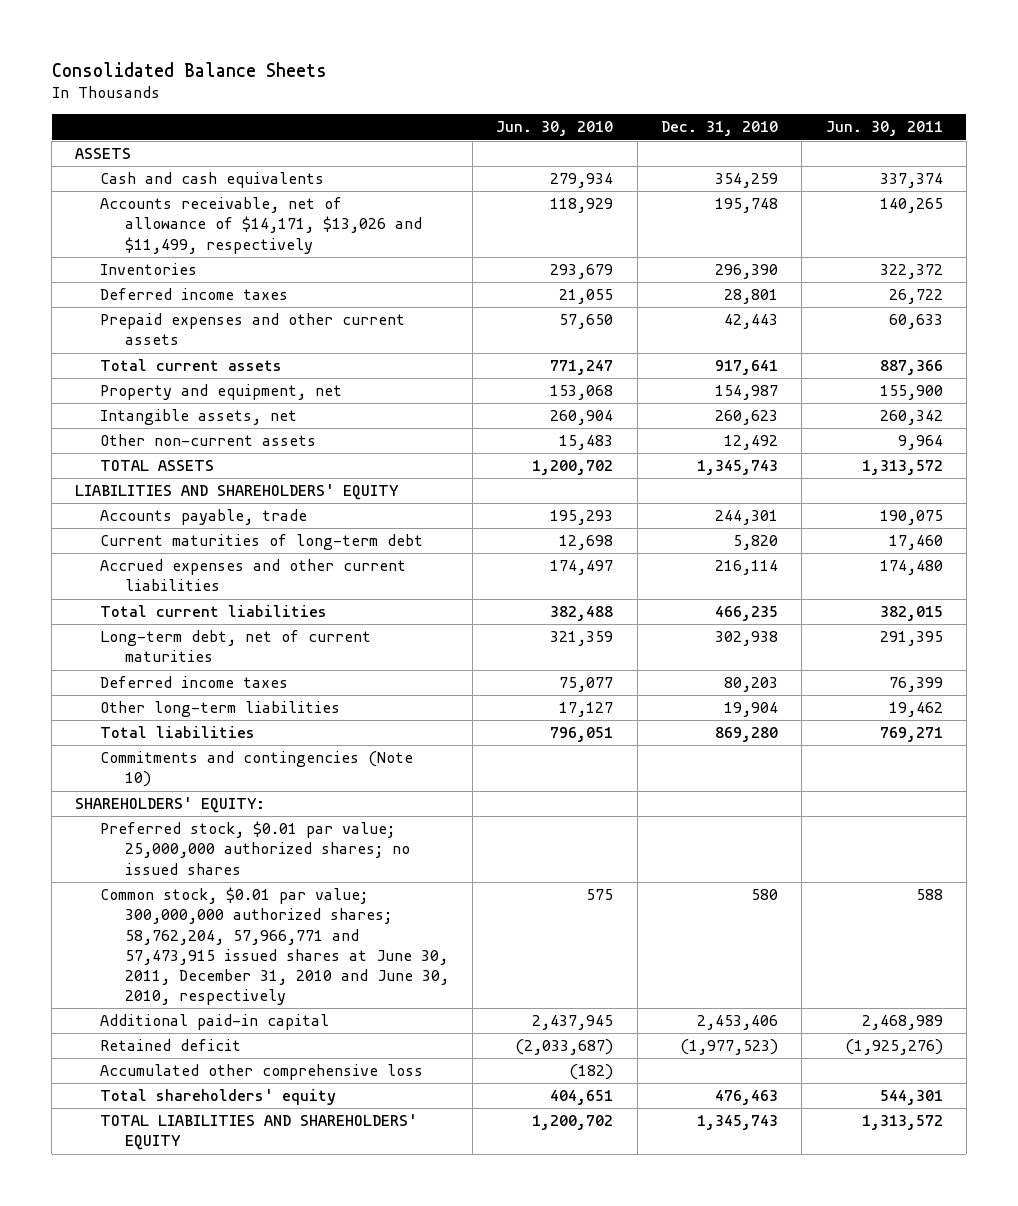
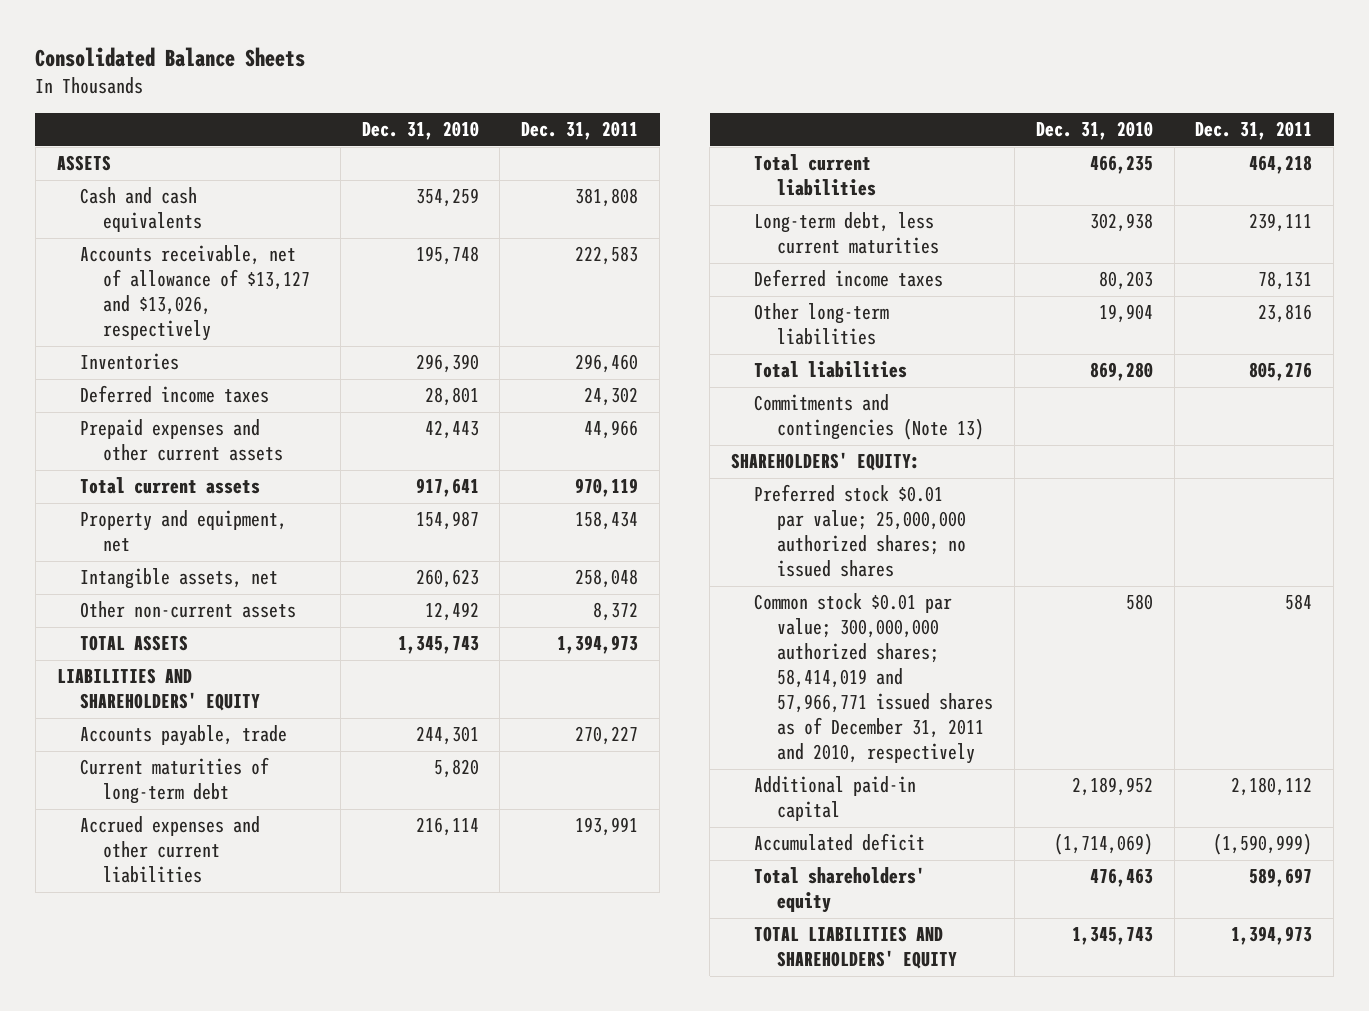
- | Jun. 30, 2010 | Dec. 31, 2010 | Jun. 30, 2011
+ | Dec. 31, 2010 | Dec. 31, 2011
- Accounts receivable, net of allowance of $14,171, $13,026 and $11,499, respectively | 118,929 | 195,748 | 140,265
+ Accounts receivable, net of allowance of $13,127 and $13,026, respectively | 195,748 | 222,583
- Long-term debt, net of current maturities | 321,359 | 302,938 | 291,395
+ Long-term debt, less current maturities | 302,938 | 239,111
- Commitments and contingencies (Note 10)
+ Commitments and contingencies (Note 13)
- Preferred stock, $0.01 par value; 25,000,000 authorized shares; no issued shares
- Common stock, $0.01 par value; 300,000,000 authorized shares; 58,762,204, 57,966,771 and 57,473,915 issued shares at June 30, 2011, December 31, 2010 and June 30, 2010, respectively | 575 | 580 | 588
- Additional paid-in capital | 2,437,945 | 2,453,406 | 2,468,989
- Retained deficit | (2,033,687) | (1,977,523) | (1,925,276)
- Accumulated other comprehensive loss | (182) | |
+ Preferred stock $0.01 par value; 25,000,000 authorized shares; no issued shares
+ Common stock $0.01 par value; 300,000,000 authorized shares; 58,414,019 and 57,966,771 issued shares as of December 31, 2011 and 2010, respectively | 580 | 584
+ Additional paid-in capital | 2,189,952 | 2,180,112
+ Accumulated deficit | (1,714,069) | (1,590,999)

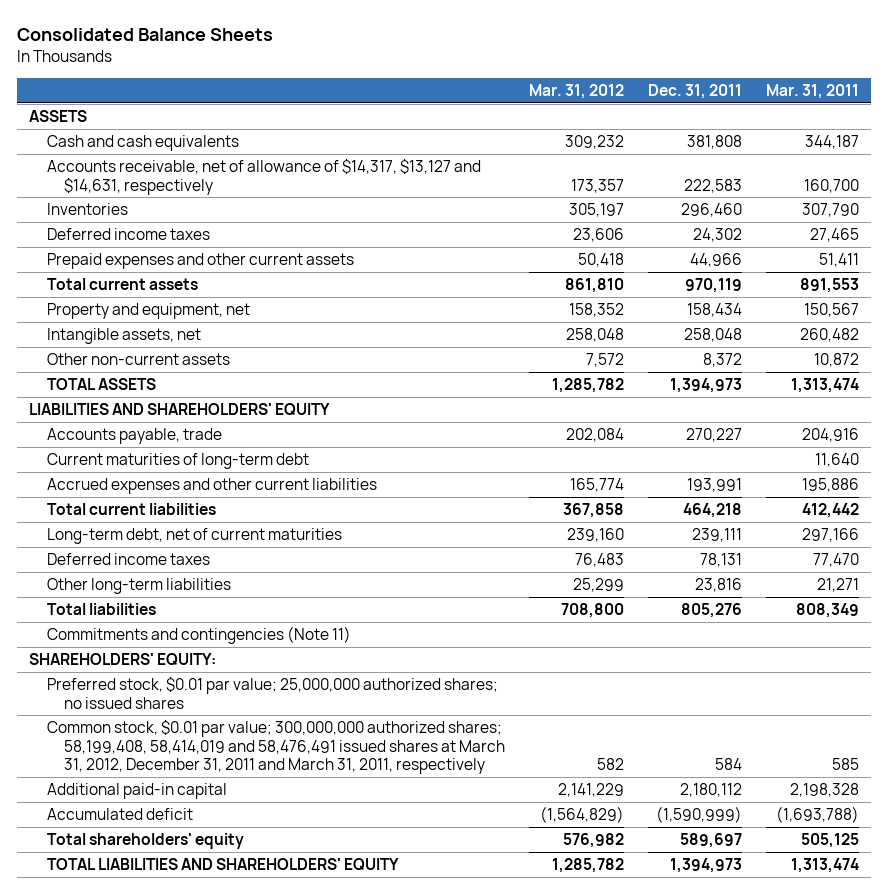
- | Dec. 31, 2010 | Dec. 31, 2011
+ | Mar. 31, 2012 | Dec. 31, 2011 | Mar. 31, 2011
- Accounts receivable, net of allowance of $13,127 and $13,026, respectively | 195,748 | 222,583
+ Accounts receivable, net of allowance of $14,317, $13,127 and $14,631, respectively | 173,357 | 222,583 | 160,700
- Long-term debt, less current maturities | 302,938 | 239,111
+ Long-term debt, net of current maturities | 239,160 | 239,111 | 297,166
- Commitments and contingencies (Note 13)
+ Commitments and contingencies (Note 11)
- Preferred stock $0.01 par value; 25,000,000 authorized shares; no issued shares
- Common stock $0.01 par value; 300,000,000 authorized shares; 58,414,019 and 57,966,771 issued shares as of December 31, 2011 and 2010, respectively | 580 | 584
+ Preferred stock, $0.01 par value; 25,000,000 authorized shares; no issued shares
+ Common stock, $0.01 par value; 300,000,000 authorized shares; 58,199,408, 58,414,019 and 58,476,491 issued shares at March 31, 2012, December 31, 2011 and March 31, 2011, respectively | 582 | 584 | 585

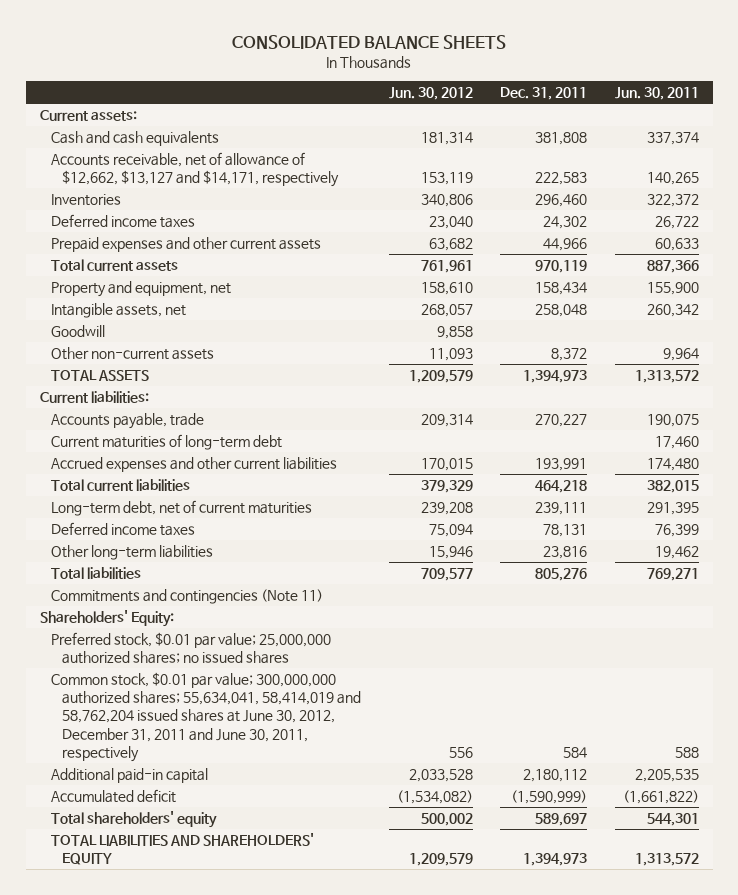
- Consolidated Balance Sheets
+ CONSOLIDATED BALANCE SHEETS
- | Mar. 31, 2012 | Dec. 31, 2011 | Mar. 31, 2011
+ | Jun. 30, 2012 | Dec. 31, 2011 | Jun. 30, 2011
- ASSETS
+ Current assets:
- Accounts receivable, net of allowance of $14,317, $13,127 and $14,631, respectively | 173,357 | 222,583 | 160,700
+ Accounts receivable, net of allowance of $12,662, $13,127 and $14,171, respectively | 153,119 | 222,583 | 140,265
+ Goodwill | 9,858 | |
- LIABILITIES AND SHAREHOLDERS' EQUITY
+ Current liabilities:
- SHAREHOLDERS' EQUITY:
+ Shareholders' Equity:
- Common stock, $0.01 par value; 300,000,000 authorized shares; 58,199,408, 58,414,019 and 58,476,491 issued shares at March 31, 2012, December 31, 2011 and March 31, 2011, respectively | 582 | 584 | 585
+ Common stock, $0.01 par value; 300,000,000 authorized shares; 55,634,041, 58,414,019 and 58,762,204 issued shares at June 30, 2012, December 31, 2011 and June 30, 2011, respectively | 556 | 584 | 588

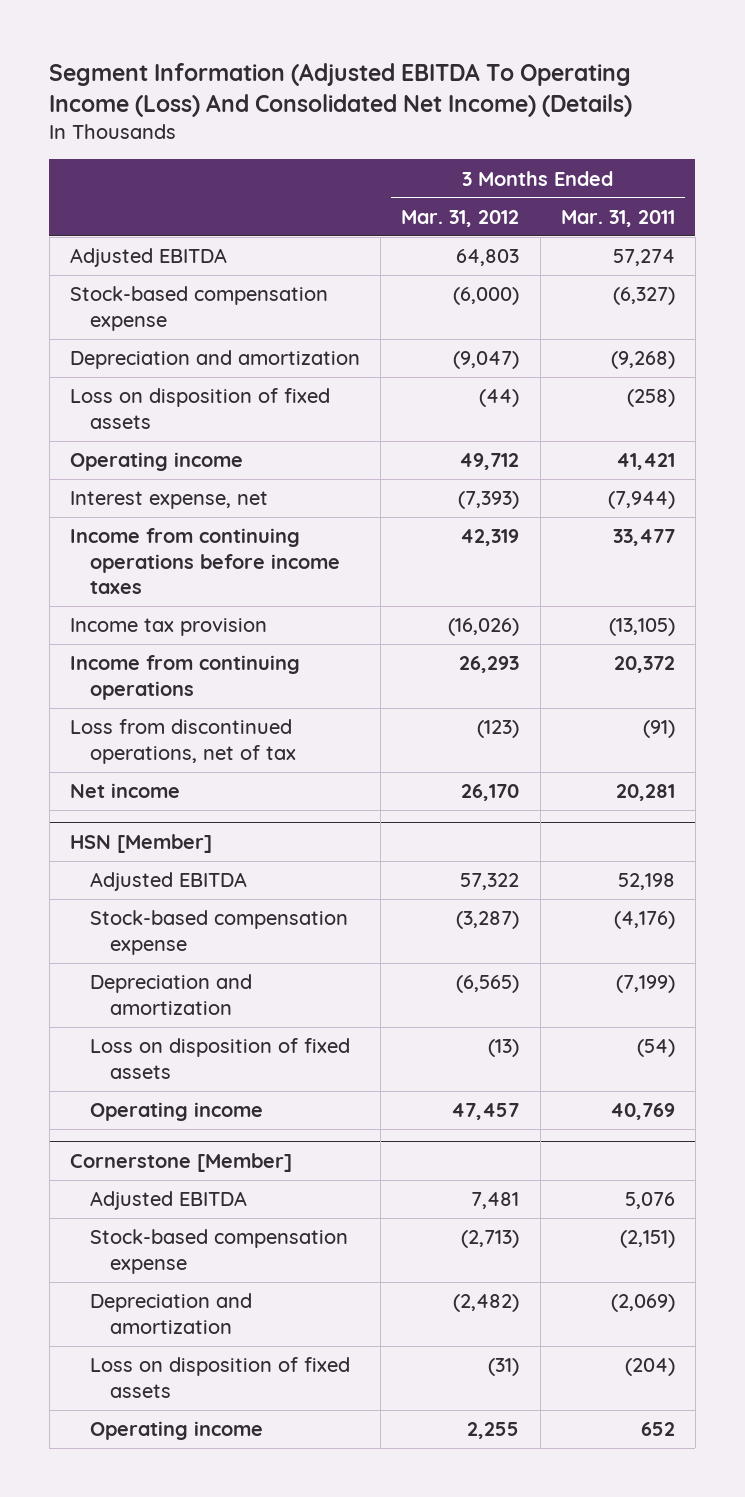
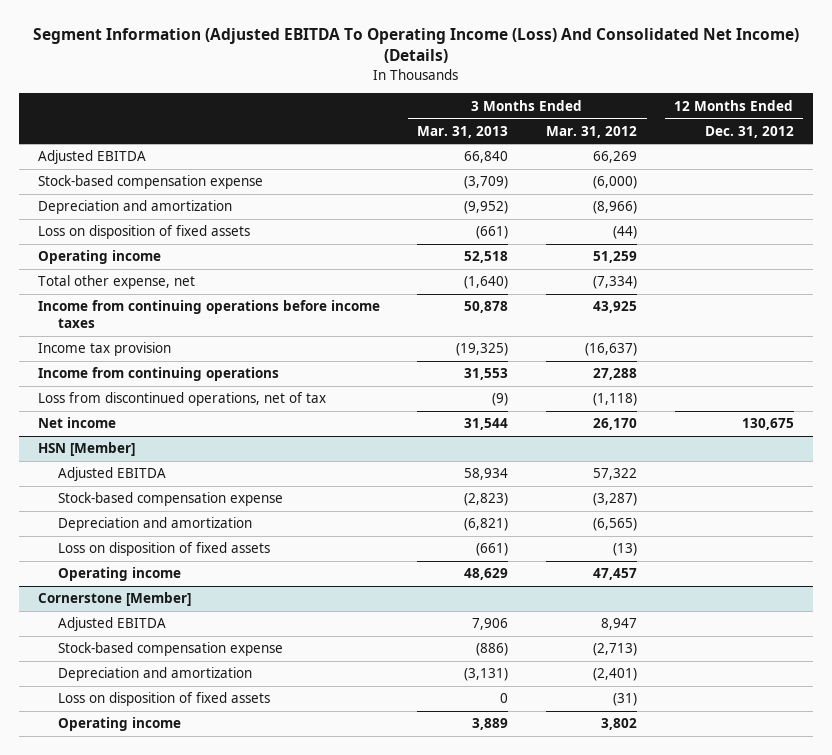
- | 3 Months Ended Mar. 31, 2012 | 3 Months Ended Mar. 31, 2011
+ | 3 Months Ended Mar. 31, 2013 | 3 Months Ended Mar. 31, 2012 | 12 Months Ended Dec. 31, 2012
- Adjusted EBITDA | 64,803 | 57,274
+ Adjusted EBITDA | 66,840 | 66,269 |
- Depreciation and amortization | (9,047) | (9,268)
+ Depreciation and amortization | (9,952) | (8,966) |
- Operating income | 49,712 | 41,421
- Interest expense, net | (7,393) | (7,944)
- Income from continuing operations before income taxes | 42,319 | 33,477
- Income tax provision | (16,026) | (13,105)
- Income from continuing operations | 26,293 | 20,372
- Loss from discontinued operations, net of tax | (123) | (91)
+ Operating income | 52,518 | 51,259 |
+ Total other expense, net | (1,640) | (7,334) |
+ Income from continuing operations before income taxes | 50,878 | 43,925 |
+ Income tax provision | (19,325) | (16,637) |
+ Income from continuing operations | 31,553 | 27,288 |
+ Loss from discontinued operations, net of tax | (9) | (1,118) |
@ Cornerstone [Member]
- Adjusted EBITDA | 7,481 | 5,076
+ Adjusted EBITDA | 7,906 | 8,947 |
- Depreciation and amortization | (2,482) | (2,069)
+ Depreciation and amortization | (3,131) | (2,401) |
- Operating income | 2,255 | 652
+ Operating income | 3,889 | 3,802 |

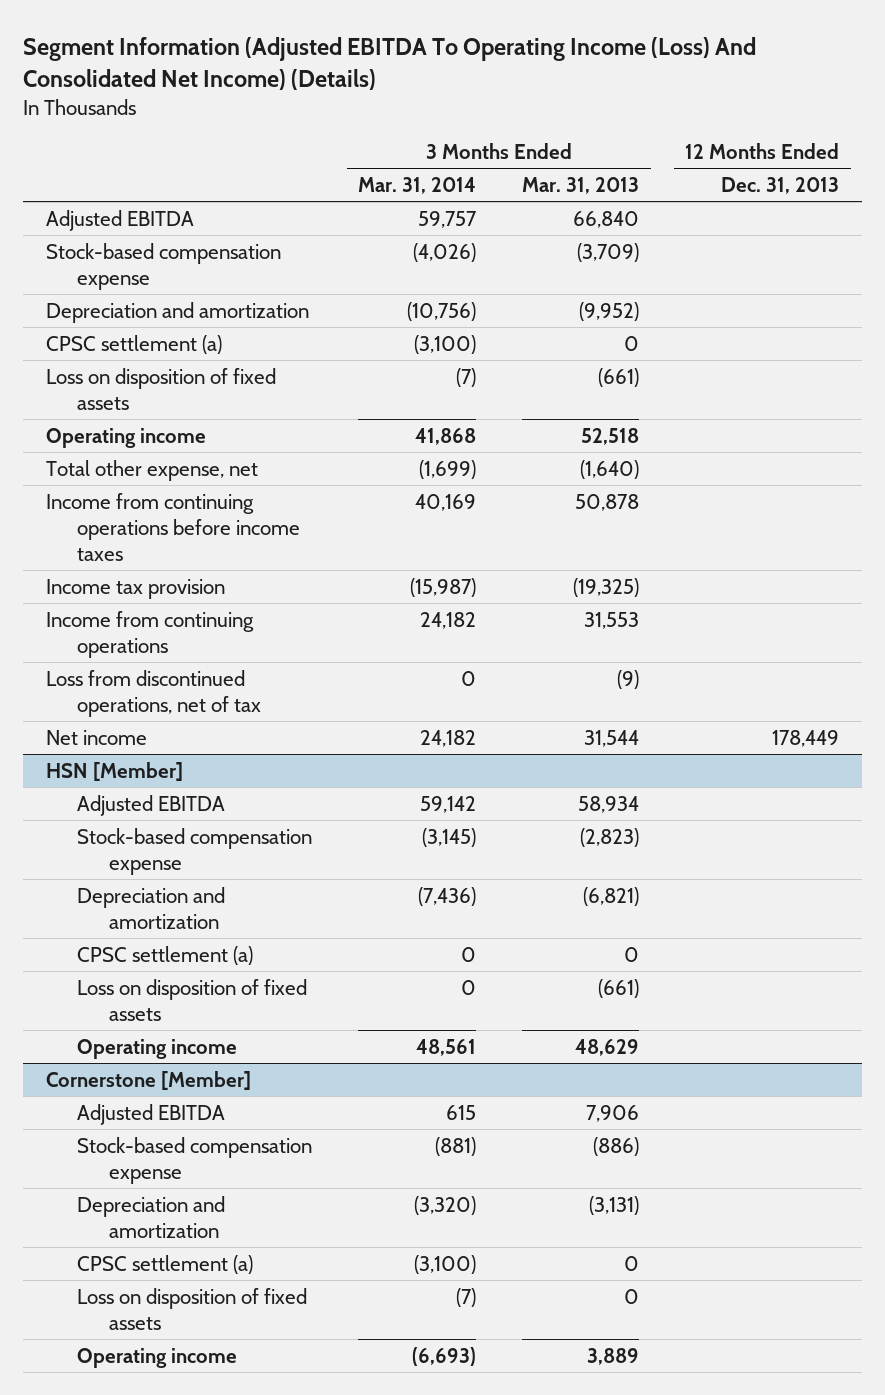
- | 3 Months Ended Mar. 31, 2013 | 3 Months Ended Mar. 31, 2012 | 12 Months Ended Dec. 31, 2012
+ | 3 Months Ended Mar. 31, 2014 | 3 Months Ended Mar. 31, 2013 | 12 Months Ended Dec. 31, 2013
+ CPSC settlement (a) | (3,100) | 0 |
@ HSN [Member]
+ CPSC settlement (a) | 0 | 0 |
@ Cornerstone [Member]
+ CPSC settlement (a) | (3,100) | 0 |

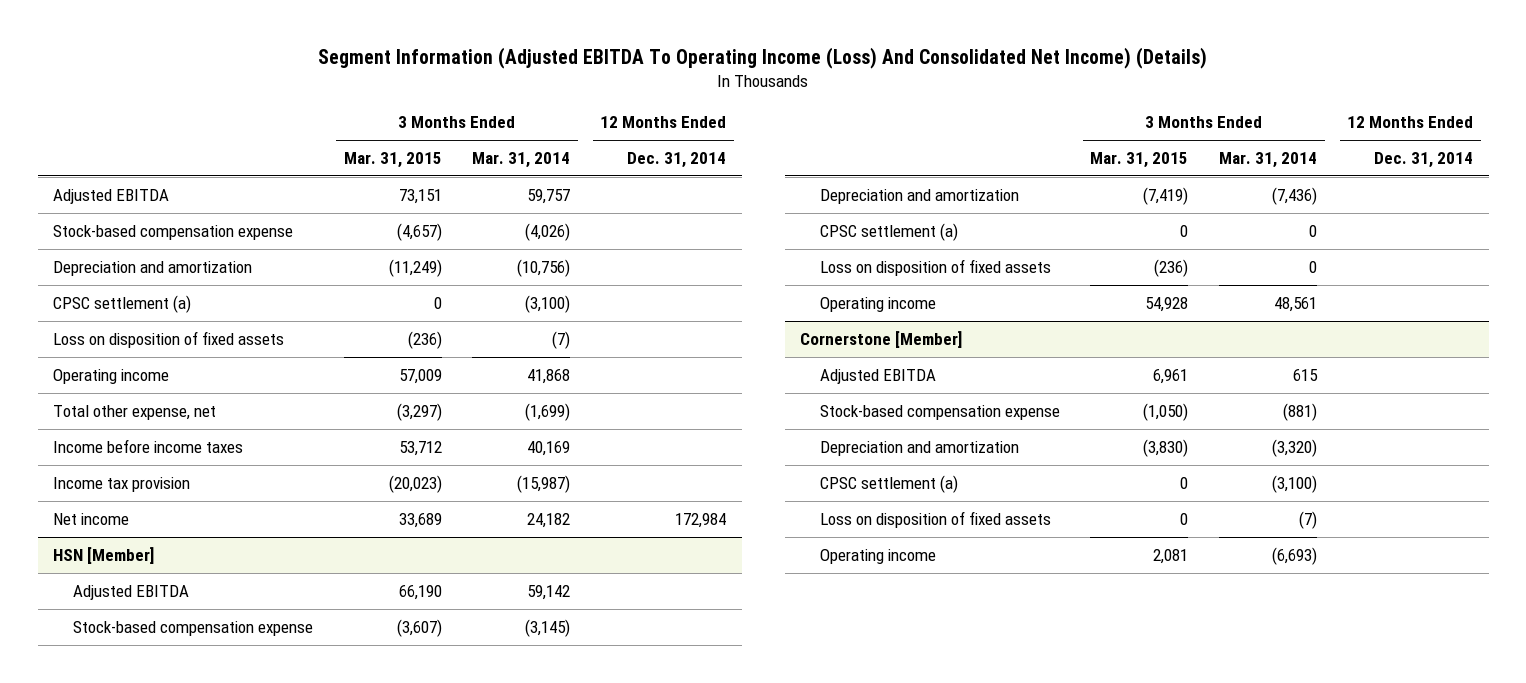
- | 3 Months Ended Mar. 31, 2014 | 3 Months Ended Mar. 31, 2013 | 12 Months Ended Dec. 31, 2013
+ | 3 Months Ended Mar. 31, 2015 | 3 Months Ended Mar. 31, 2014 | 12 Months Ended Dec. 31, 2014
- Income from continuing operations before income taxes | 40,169 | 50,878 |
+ Income before income taxes | 53,712 | 40,169 |
- Income from continuing operations | 24,182 | 31,553 |
- Loss from discontinued operations, net of tax | 0 | (9) |

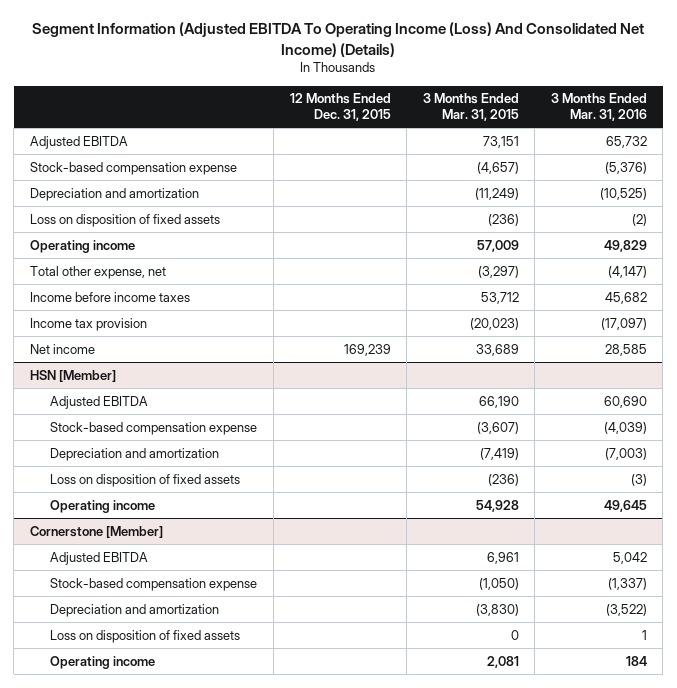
- | 3 Months Ended Mar. 31, 2015 | 3 Months Ended Mar. 31, 2014 | 12 Months Ended Dec. 31, 2014
+ | 12 Months Ended Dec. 31, 2015 | 3 Months Ended Mar. 31, 2015 | 3 Months Ended Mar. 31, 2016
- CPSC settlement (a) | 0 | (3,100) |
@ HSN [Member]
- CPSC settlement (a) | 0 | 0 |
@ Cornerstone [Member]
- CPSC settlement (a) | 0 | (3,100) |

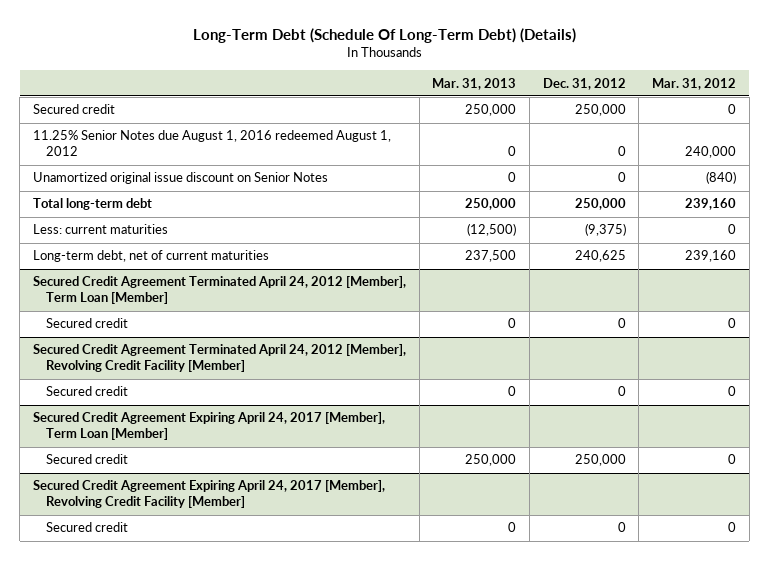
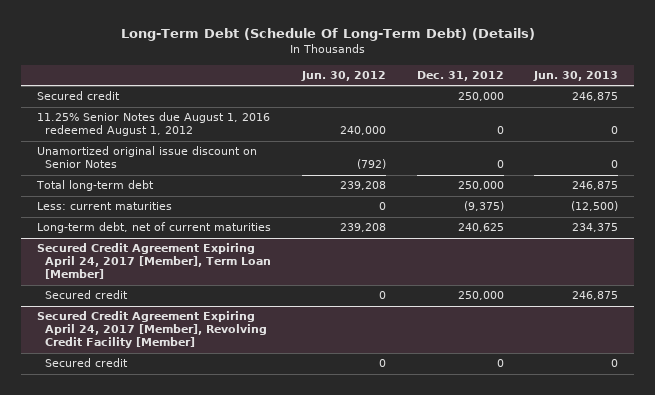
- | Mar. 31, 2013 | Dec. 31, 2012 | Mar. 31, 2012
+ | Jun. 30, 2012 | Dec. 31, 2012 | Jun. 30, 2013
- Secured Credit Agreement Terminated April 24, 2012 [Member], Term Loan [Member]
- Secured credit | 0 | 0 | 0
- Secured Credit Agreement Terminated April 24, 2012 [Member], Revolving Credit Facility [Member]
- Secured credit | 0 | 0 | 0

